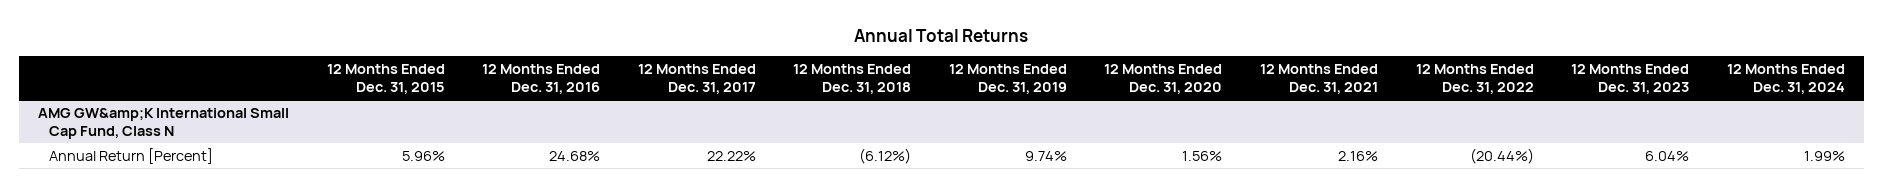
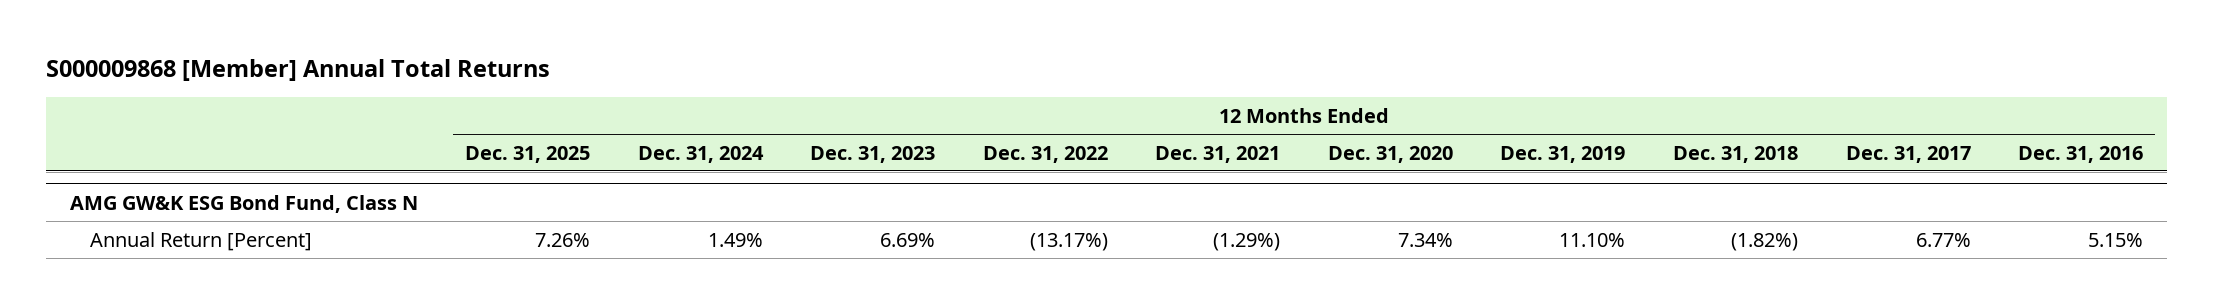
- Annual Total Returns
+ S000009868 [Member] Annual Total Returns
- | 12 Months Ended Dec. 31, 2015 | 12 Months Ended Dec. 31, 2016 | 12 Months Ended Dec. 31, 2017 | 12 Months Ended Dec. 31, 2018 | 12 Months Ended Dec. 31, 2019 | 12 Months Ended Dec. 31, 2020 | 12 Months Ended Dec. 31, 2021 | 12 Months Ended Dec. 31, 2022 | 12 Months Ended Dec. 31, 2023 | 12 Months Ended Dec. 31, 2024
+ | 12 Months Ended Dec. 31, 2025 | 12 Months Ended Dec. 31, 2024 | 12 Months Ended Dec. 31, 2023 | 12 Months Ended Dec. 31, 2022 | 12 Months Ended Dec. 31, 2021 | 12 Months Ended Dec. 31, 2020 | 12 Months Ended Dec. 31, 2019 | 12 Months Ended Dec. 31, 2018 | 12 Months Ended Dec. 31, 2017 | 12 Months Ended Dec. 31, 2016
- AMG GW&amp;K International Small Cap Fund, Class N
- Annual Return [Percent] | 5.96% | 24.68% | 22.22% | (6.12%) | 9.74% | 1.56% | 2.16% | (20.44%) | 6.04% | 1.99%
+ AMG GW&K ESG Bond Fund, Class N
+ Annual Return [Percent] | 7.26% | 1.49% | 6.69% | (13.17%) | (1.29%) | 7.34% | 11.10% | (1.82%) | 6.77% | 5.15%

